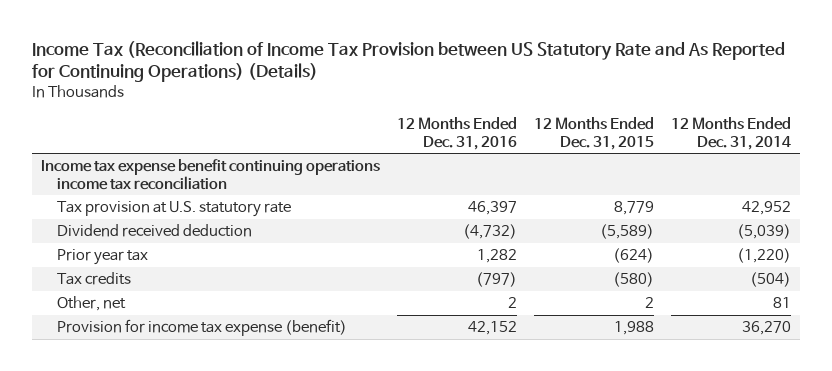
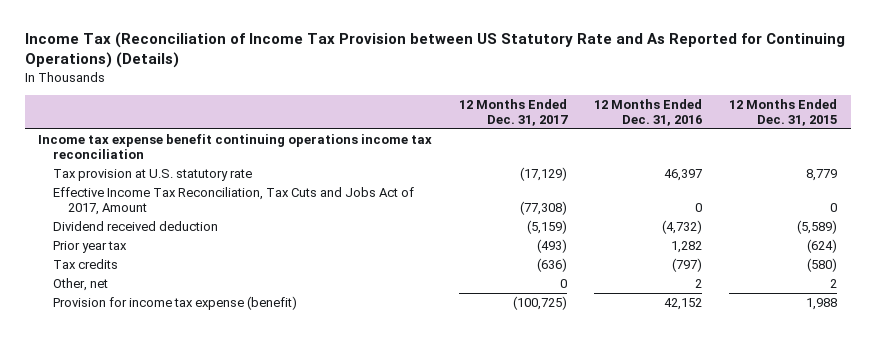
- | 12 Months Ended Dec. 31, 2016 | 12 Months Ended Dec. 31, 2015 | 12 Months Ended Dec. 31, 2014
+ | 12 Months Ended Dec. 31, 2017 | 12 Months Ended Dec. 31, 2016 | 12 Months Ended Dec. 31, 2015
+ Effective Income Tax Reconciliation, Tax Cuts and Jobs Act of 2017, Amount | (77,308) | 0 | 0

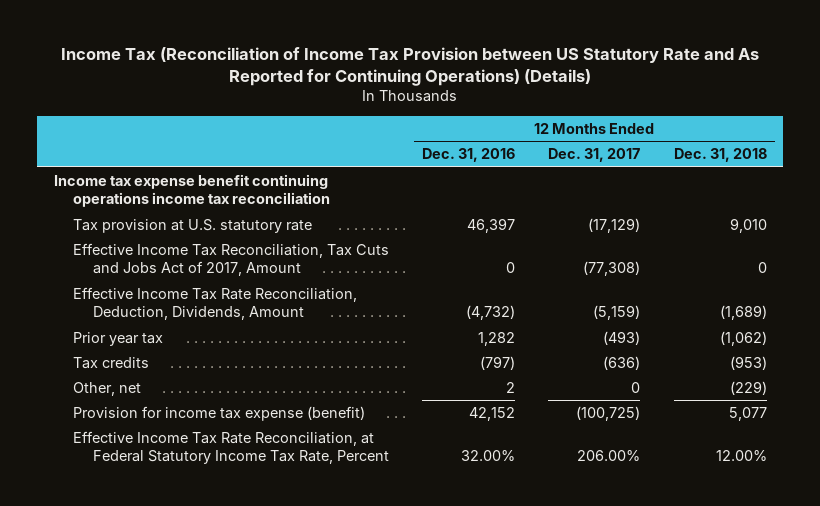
- | 12 Months Ended Dec. 31, 2017 | 12 Months Ended Dec. 31, 2016 | 12 Months Ended Dec. 31, 2015
+ | 12 Months Ended Dec. 31, 2016 | 12 Months Ended Dec. 31, 2017 | 12 Months Ended Dec. 31, 2018
- Dividend received deduction | (5,159) | (4,732) | (5,589)
+ Effective Income Tax Rate Reconciliation, Deduction, Dividends, Amount | (4,732) | (5,159) | (1,689)
+ Effective Income Tax Rate Reconciliation, at Federal Statutory Income Tax Rate, Percent | 32.00% | 206.00% | 12.00%

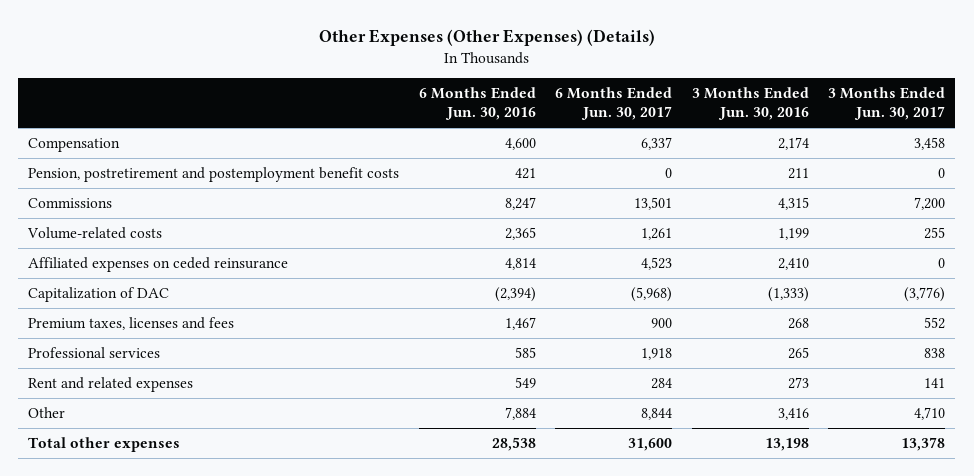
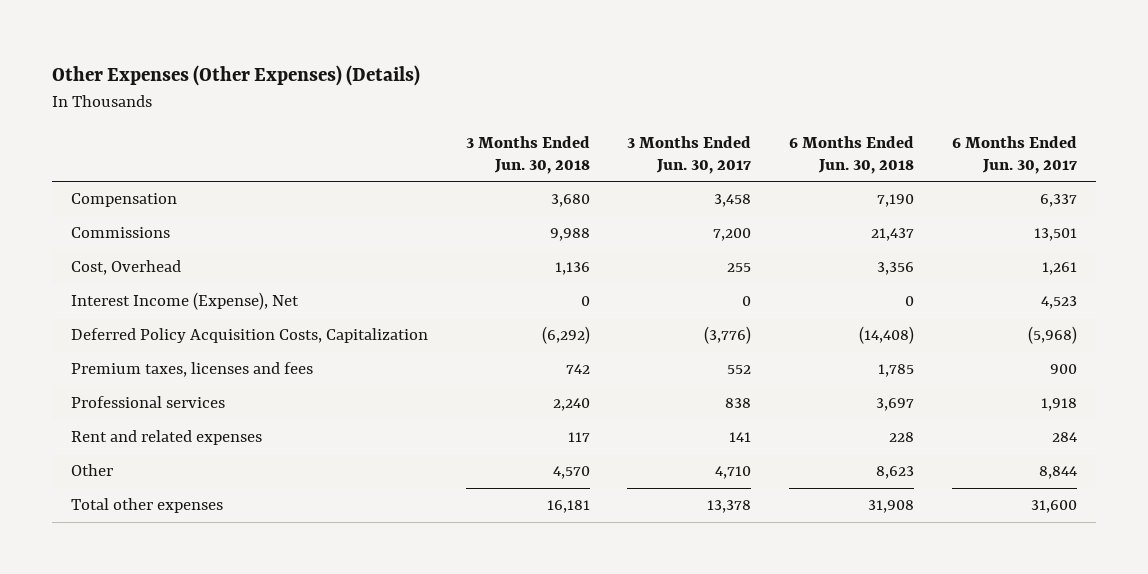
- | 6 Months Ended Jun. 30, 2016 | 6 Months Ended Jun. 30, 2017 | 3 Months Ended Jun. 30, 2016 | 3 Months Ended Jun. 30, 2017
+ | 3 Months Ended Jun. 30, 2018 | 3 Months Ended Jun. 30, 2017 | 6 Months Ended Jun. 30, 2018 | 6 Months Ended Jun. 30, 2017
- Pension, postretirement and postemployment benefit costs | 421 | 0 | 211 | 0
- Volume-related costs | 2,365 | 1,261 | 1,199 | 255
- Affiliated expenses on ceded reinsurance | 4,814 | 4,523 | 2,410 | 0
- Capitalization of DAC | (2,394) | (5,968) | (1,333) | (3,776)
+ Cost, Overhead | 1,136 | 255 | 3,356 | 1,261
+ Interest Income (Expense), Net | 0 | 0 | 0 | 4,523
+ Deferred Policy Acquisition Costs, Capitalization | (6,292) | (3,776) | (14,408) | (5,968)

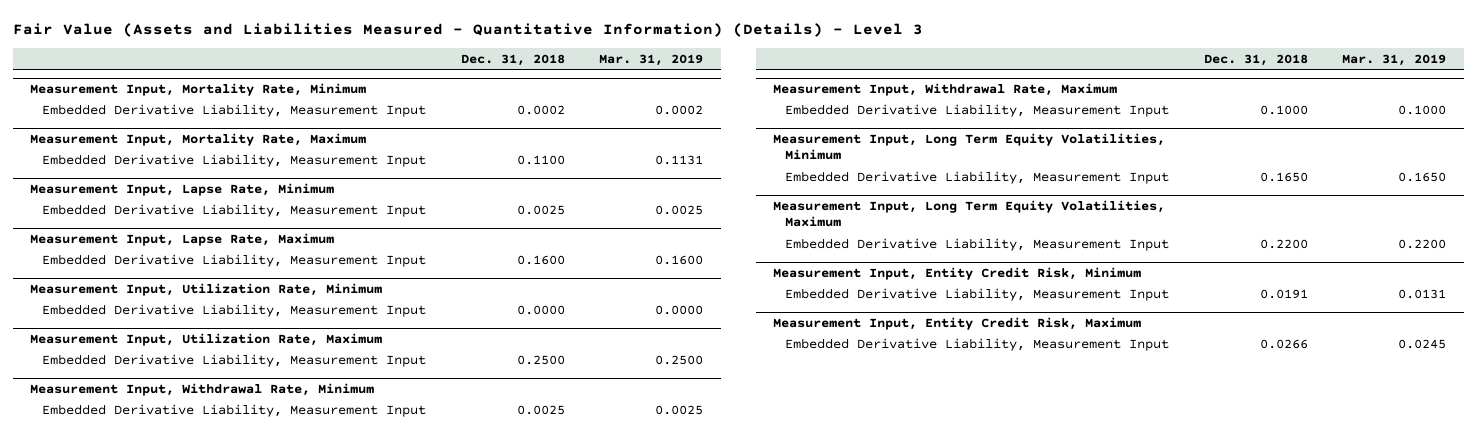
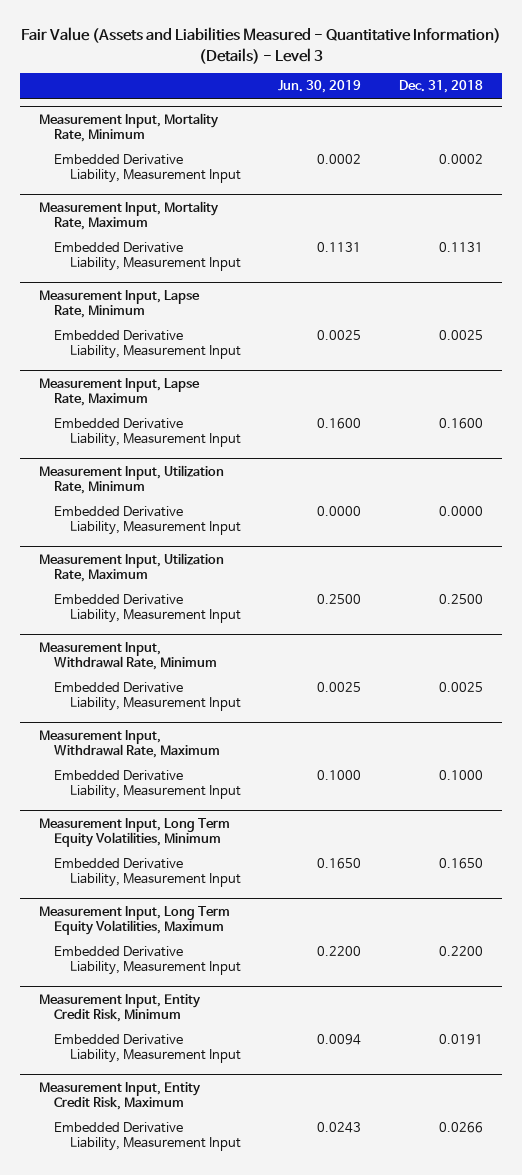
- | Dec. 31, 2018 | Mar. 31, 2019
+ | Jun. 30, 2019 | Dec. 31, 2018
@ Measurement Input, Mortality Rate, Maximum
- Embedded Derivative Liability, Measurement Input | 0.1100 | 0.1131
+ Embedded Derivative Liability, Measurement Input | 0.1131 | 0.1131

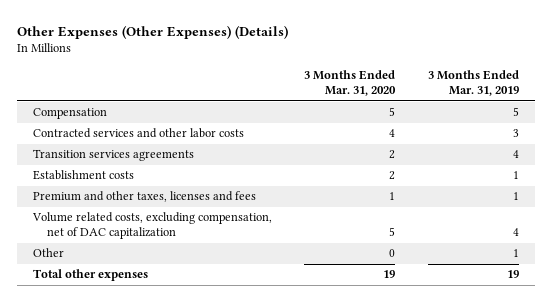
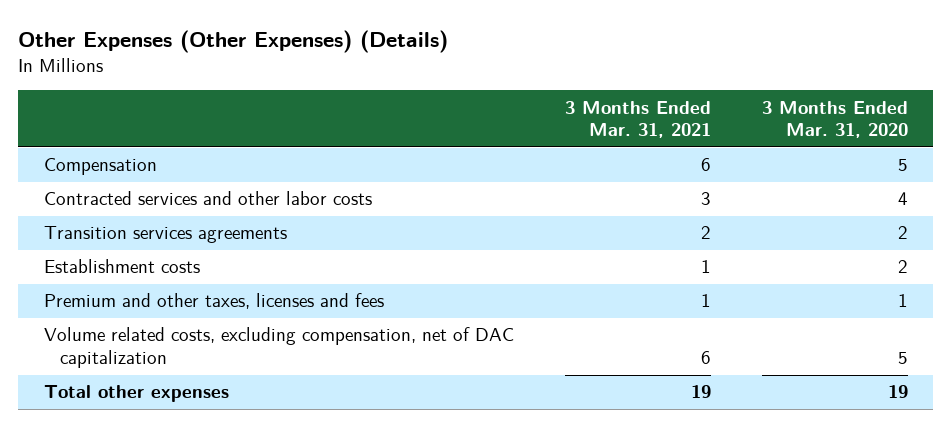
- | 3 Months Ended Mar. 31, 2020 | 3 Months Ended Mar. 31, 2019
+ | 3 Months Ended Mar. 31, 2021 | 3 Months Ended Mar. 31, 2020
- Other | 0 | 1

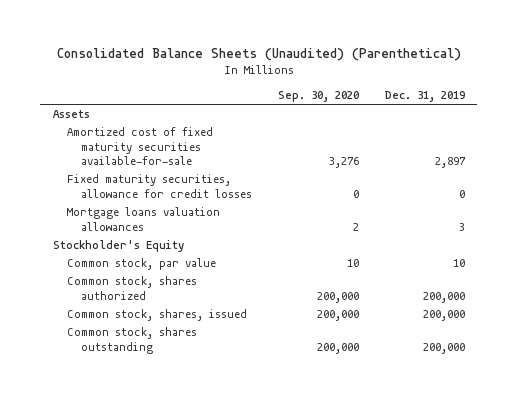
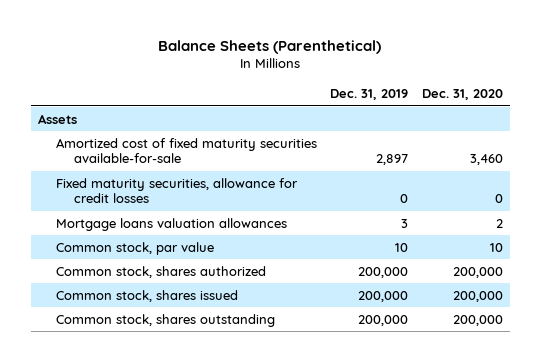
- Consolidated Balance Sheets (Unaudited) (Parenthetical)
+ Balance Sheets (Parenthetical)
- | Sep. 30, 2020 | Dec. 31, 2019
+ | Dec. 31, 2019 | Dec. 31, 2020
- Stockholder's Equity
- Common stock, shares, issued | 200,000 | 200,000
+ Common stock, shares issued | 200,000 | 200,000

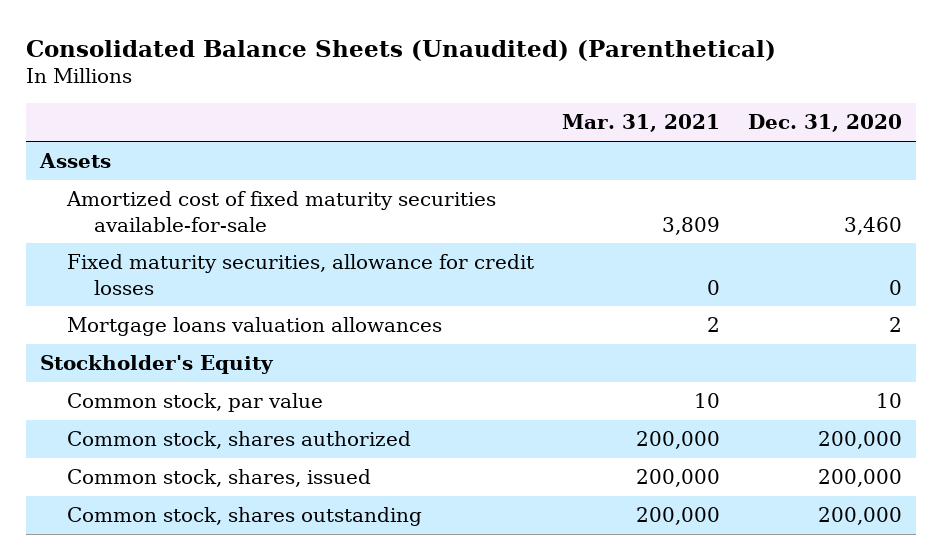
- Balance Sheets (Parenthetical)
+ Consolidated Balance Sheets (Unaudited) (Parenthetical)
- | Dec. 31, 2019 | Dec. 31, 2020
+ | Mar. 31, 2021 | Dec. 31, 2020
+ Stockholder's Equity
- Common stock, shares issued | 200,000 | 200,000
+ Common stock, shares, issued | 200,000 | 200,000

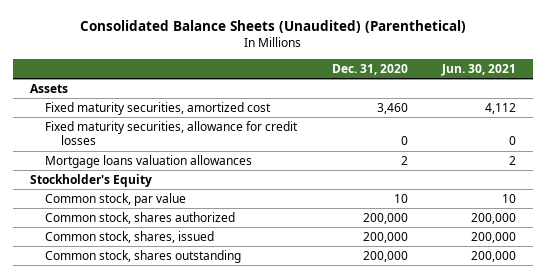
- | Mar. 31, 2021 | Dec. 31, 2020
+ | Dec. 31, 2020 | Jun. 30, 2021
- Amortized cost of fixed maturity securities available-for-sale | 3,809 | 3,460
+ Fixed maturity securities, amortized cost | 3,460 | 4,112

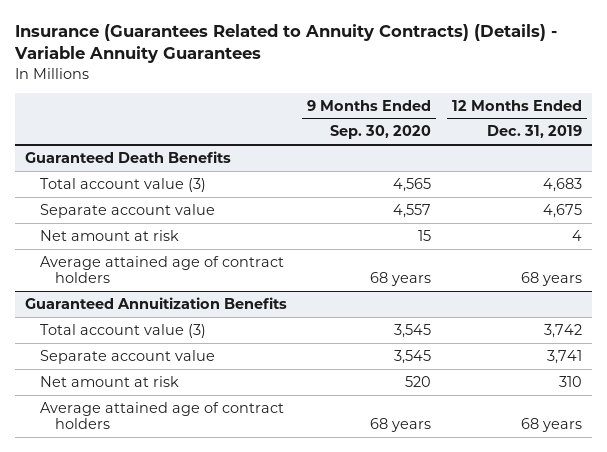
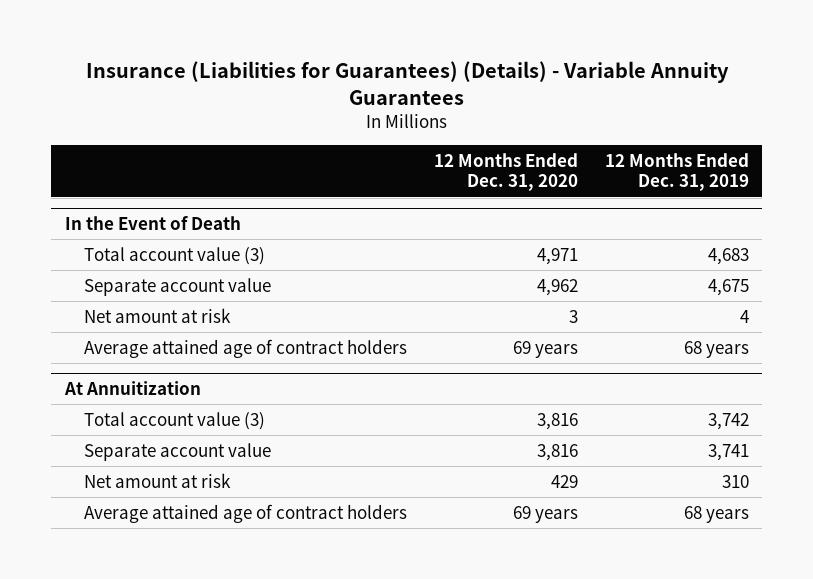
- Insurance (Guarantees Related to Annuity Contracts) (Details) - Variable Annuity Guarantees
+ Insurance (Liabilities for Guarantees) (Details) - Variable Annuity Guarantees
- | 9 Months Ended Sep. 30, 2020 | 12 Months Ended Dec. 31, 2019
+ | 12 Months Ended Dec. 31, 2020 | 12 Months Ended Dec. 31, 2019
- Guaranteed Death Benefits
+ In the Event of Death
- Guaranteed Annuitization Benefits
+ At Annuitization

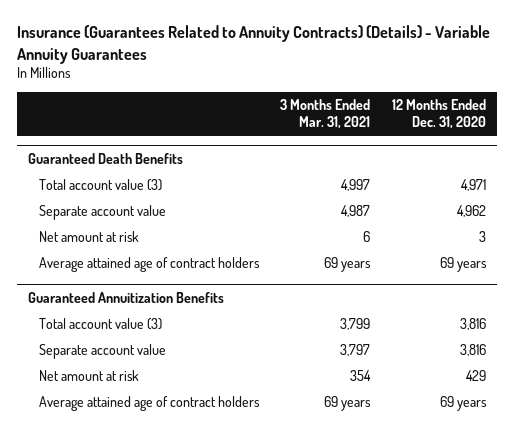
- Insurance (Liabilities for Guarantees) (Details) - Variable Annuity Guarantees
+ Insurance (Guarantees Related to Annuity Contracts) (Details) - Variable Annuity Guarantees
- | 12 Months Ended Dec. 31, 2020 | 12 Months Ended Dec. 31, 2019
+ | 3 Months Ended Mar. 31, 2021 | 12 Months Ended Dec. 31, 2020
- In the Event of Death
+ Guaranteed Death Benefits
- At Annuitization
+ Guaranteed Annuitization Benefits

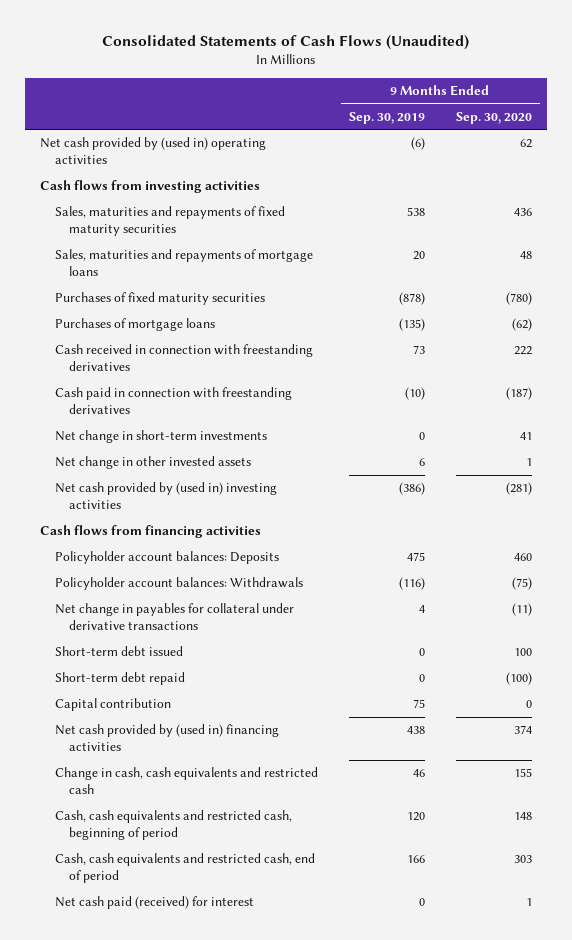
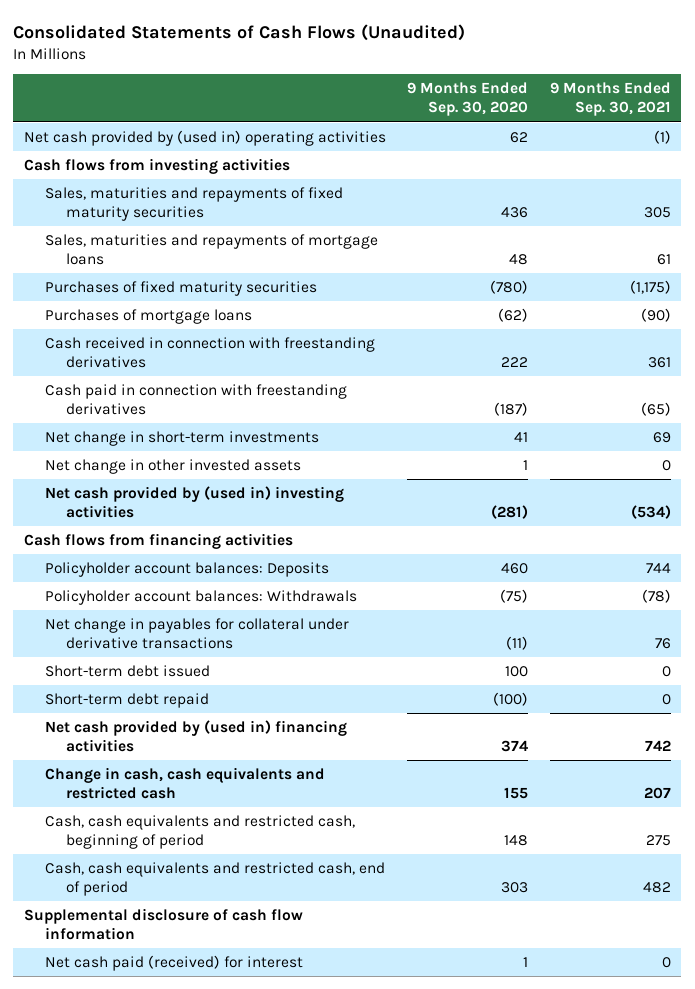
- | 9 Months Ended Sep. 30, 2019 | 9 Months Ended Sep. 30, 2020
+ | 9 Months Ended Sep. 30, 2020 | 9 Months Ended Sep. 30, 2021
- Capital contribution | 75 | 0
+ Supplemental disclosure of cash flow information

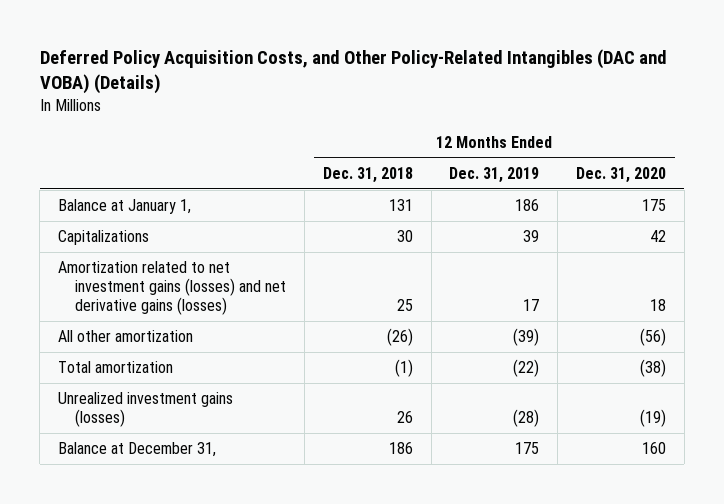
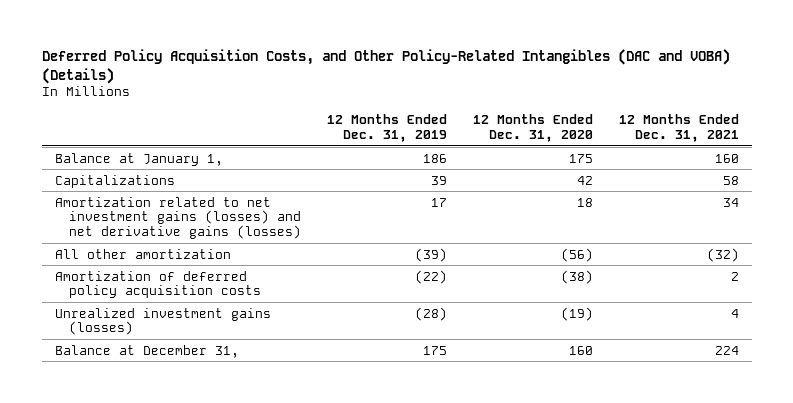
- | 12 Months Ended Dec. 31, 2018 | 12 Months Ended Dec. 31, 2019 | 12 Months Ended Dec. 31, 2020
+ | 12 Months Ended Dec. 31, 2019 | 12 Months Ended Dec. 31, 2020 | 12 Months Ended Dec. 31, 2021
- Total amortization | (1) | (22) | (38)
+ Amortization of deferred policy acquisition costs | (22) | (38) | 2

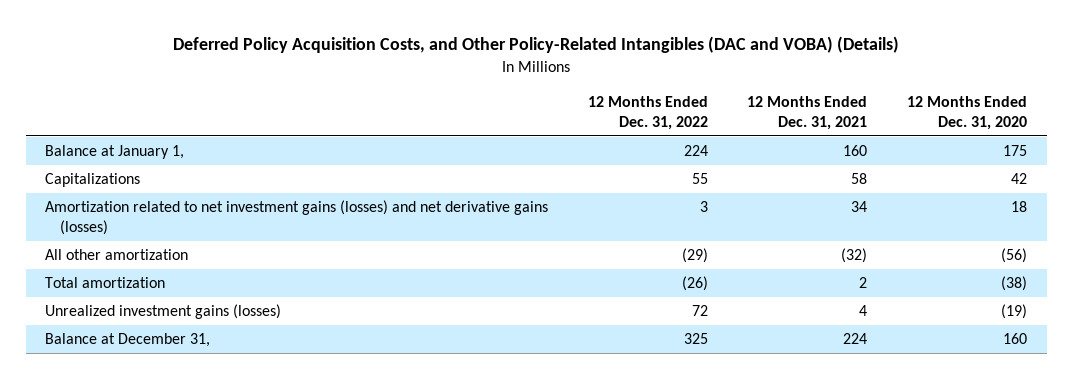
- | 12 Months Ended Dec. 31, 2019 | 12 Months Ended Dec. 31, 2020 | 12 Months Ended Dec. 31, 2021
+ | 12 Months Ended Dec. 31, 2022 | 12 Months Ended Dec. 31, 2021 | 12 Months Ended Dec. 31, 2020
- Amortization of deferred policy acquisition costs | (22) | (38) | 2
+ Total amortization | (26) | 2 | (38)

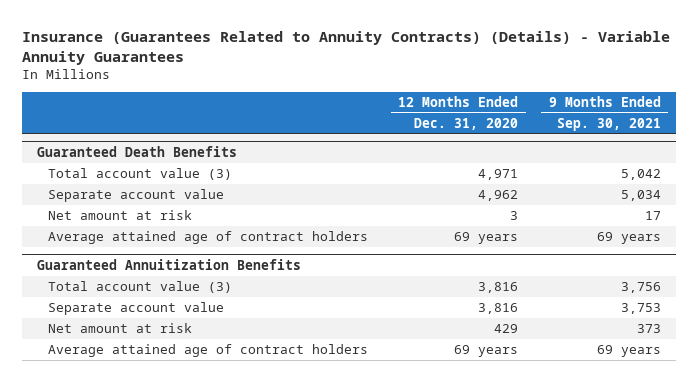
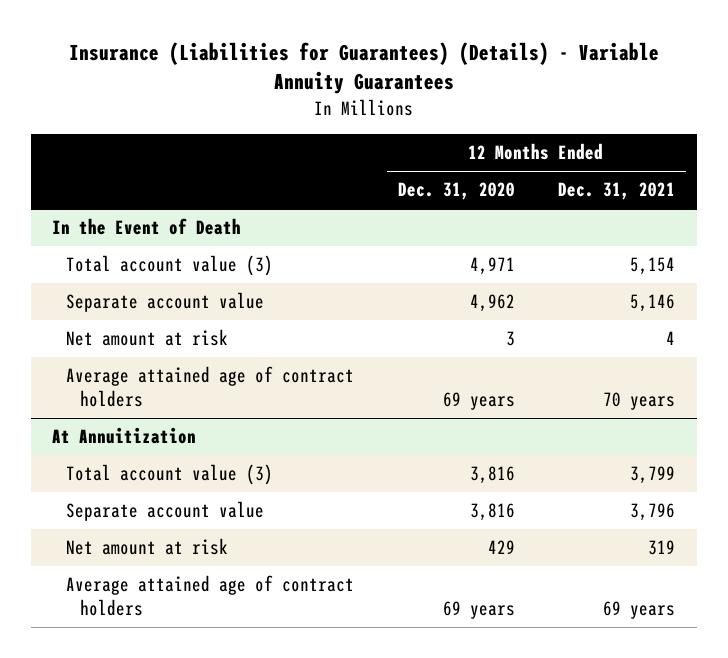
- Insurance (Guarantees Related to Annuity Contracts) (Details) - Variable Annuity Guarantees
+ Insurance (Liabilities for Guarantees) (Details) - Variable Annuity Guarantees
- | 12 Months Ended Dec. 31, 2020 | 9 Months Ended Sep. 30, 2021
+ | 12 Months Ended Dec. 31, 2020 | 12 Months Ended Dec. 31, 2021
- Guaranteed Death Benefits
+ In the Event of Death
- Guaranteed Annuitization Benefits
+ At Annuitization

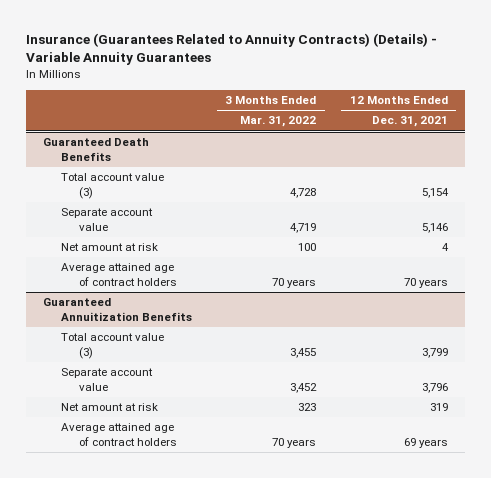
- Insurance (Liabilities for Guarantees) (Details) - Variable Annuity Guarantees
+ Insurance (Guarantees Related to Annuity Contracts) (Details) - Variable Annuity Guarantees
- | 12 Months Ended Dec. 31, 2020 | 12 Months Ended Dec. 31, 2021
+ | 3 Months Ended Mar. 31, 2022 | 12 Months Ended Dec. 31, 2021
- In the Event of Death
+ Guaranteed Death Benefits
- At Annuitization
+ Guaranteed Annuitization Benefits

